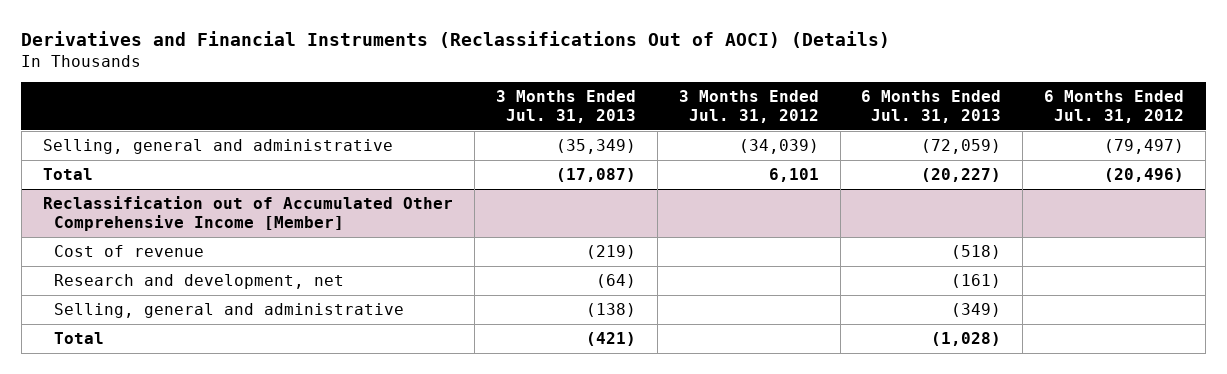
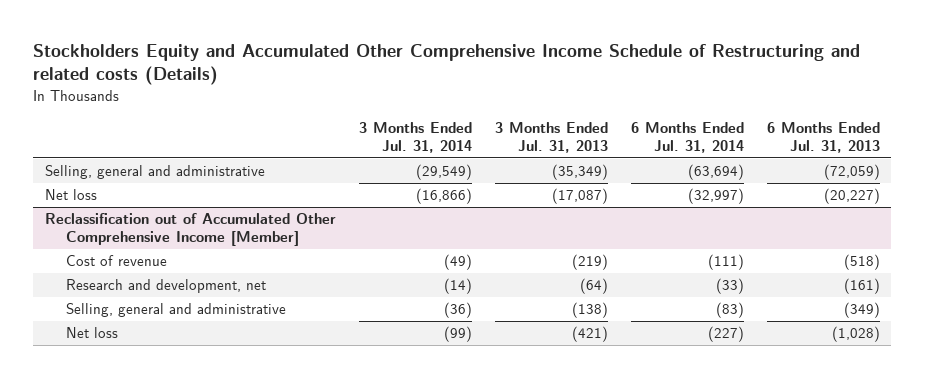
- Derivatives and Financial Instruments (Reclassifications Out of AOCI) (Details)
+ Stockholders Equity and Accumulated Other Comprehensive Income Schedule of Restructuring and related costs (Details)
- | 3 Months Ended Jul. 31, 2013 | 3 Months Ended Jul. 31, 2012 | 6 Months Ended Jul. 31, 2013 | 6 Months Ended Jul. 31, 2012
+ | 3 Months Ended Jul. 31, 2014 | 3 Months Ended Jul. 31, 2013 | 6 Months Ended Jul. 31, 2014 | 6 Months Ended Jul. 31, 2013
- Total | (17,087) | 6,101 | (20,227) | (20,496)
+ Net loss | (16,866) | (17,087) | (32,997) | (20,227)
@ Reclassification out of Accumulated Other Comprehensive Income [Member]
- Total | (421) | | (1,028) |
+ Net loss | (99) | (421) | (227) | (1,028)

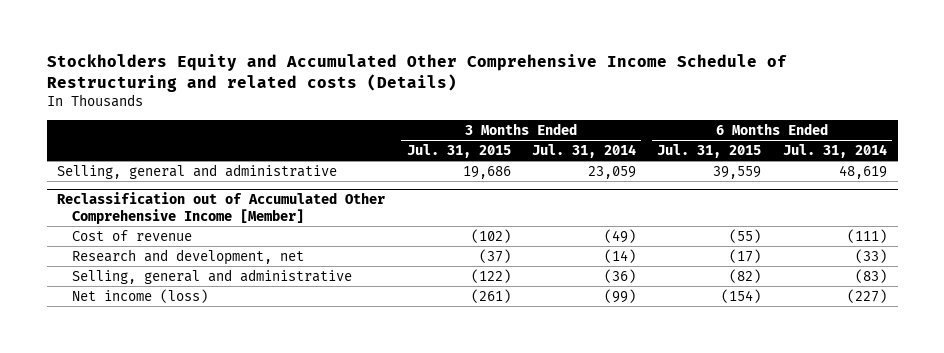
- | 3 Months Ended Jul. 31, 2014 | 3 Months Ended Jul. 31, 2013 | 6 Months Ended Jul. 31, 2014 | 6 Months Ended Jul. 31, 2013
+ | 3 Months Ended Jul. 31, 2015 | 3 Months Ended Jul. 31, 2014 | 6 Months Ended Jul. 31, 2015 | 6 Months Ended Jul. 31, 2014
- Selling, general and administrative | (29,549) | (35,349) | (63,694) | (72,059)
- Net loss | (16,866) | (17,087) | (32,997) | (20,227)
+ Selling, general and administrative | 19,686 | 23,059 | 39,559 | 48,619
@ Reclassification out of Accumulated Other Comprehensive Income [Member]
- Net loss | (99) | (421) | (227) | (1,028)
+ Net income (loss) | (261) | (99) | (154) | (227)

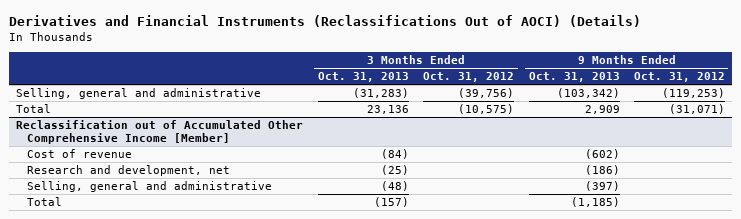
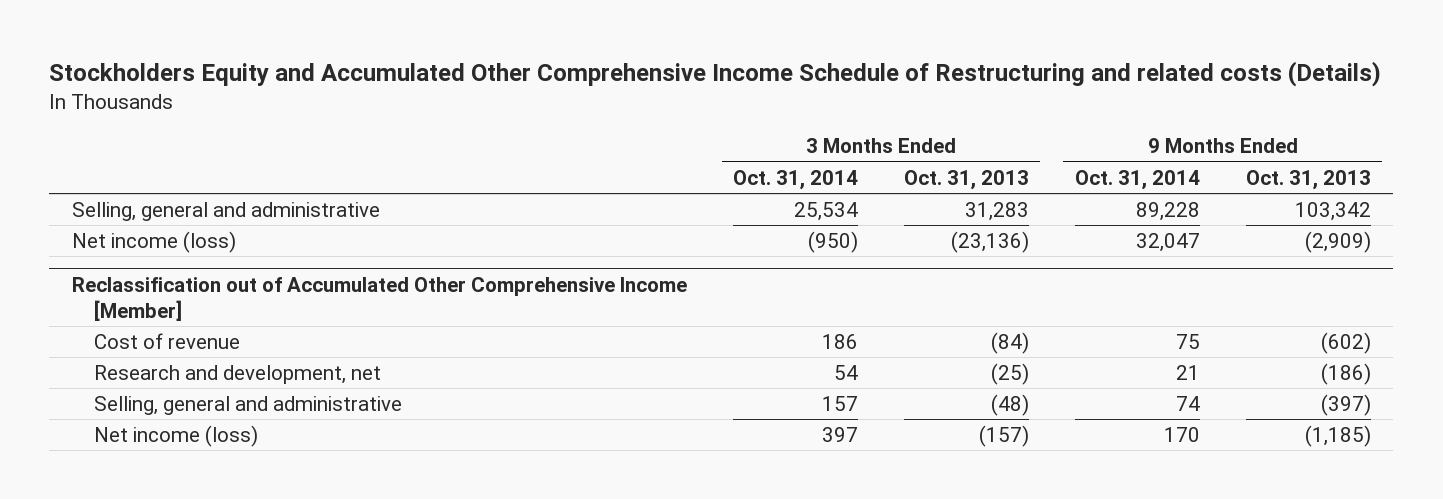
- Derivatives and Financial Instruments (Reclassifications Out of AOCI) (Details)
+ Stockholders Equity and Accumulated Other Comprehensive Income Schedule of Restructuring and related costs (Details)
- | 3 Months Ended Oct. 31, 2013 | 3 Months Ended Oct. 31, 2012 | 9 Months Ended Oct. 31, 2013 | 9 Months Ended Oct. 31, 2012
+ | 3 Months Ended Oct. 31, 2014 | 3 Months Ended Oct. 31, 2013 | 9 Months Ended Oct. 31, 2014 | 9 Months Ended Oct. 31, 2013
- Selling, general and administrative | (31,283) | (39,756) | (103,342) | (119,253)
- Total | 23,136 | (10,575) | 2,909 | (31,071)
+ Selling, general and administrative | 25,534 | 31,283 | 89,228 | 103,342
+ Net income (loss) | (950) | (23,136) | 32,047 | (2,909)
@ Reclassification out of Accumulated Other Comprehensive Income [Member]
- Total | (157) | | (1,185) |
+ Net income (loss) | 397 | (157) | 170 | (1,185)

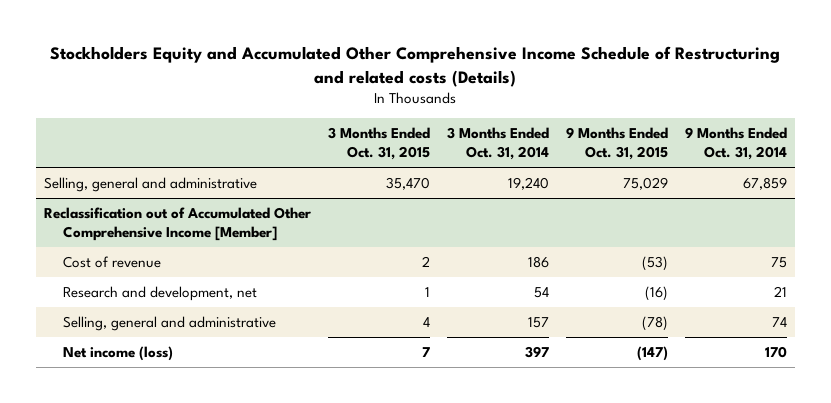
- | 3 Months Ended Oct. 31, 2014 | 3 Months Ended Oct. 31, 2013 | 9 Months Ended Oct. 31, 2014 | 9 Months Ended Oct. 31, 2013
+ | 3 Months Ended Oct. 31, 2015 | 3 Months Ended Oct. 31, 2014 | 9 Months Ended Oct. 31, 2015 | 9 Months Ended Oct. 31, 2014
- Selling, general and administrative | 25,534 | 31,283 | 89,228 | 103,342
- Net income (loss) | (950) | (23,136) | 32,047 | (2,909)
+ Selling, general and administrative | 35,470 | 19,240 | 75,029 | 67,859

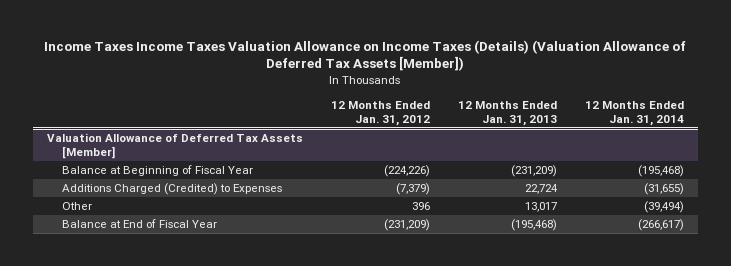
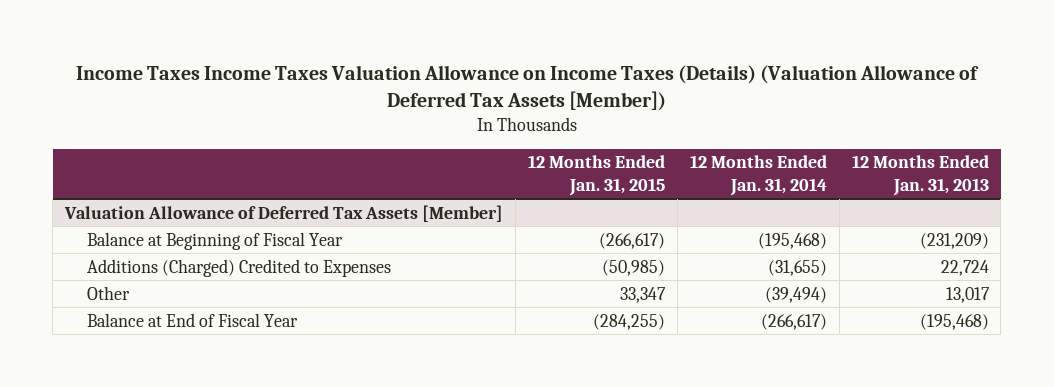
- | 12 Months Ended Jan. 31, 2012 | 12 Months Ended Jan. 31, 2013 | 12 Months Ended Jan. 31, 2014
+ | 12 Months Ended Jan. 31, 2015 | 12 Months Ended Jan. 31, 2014 | 12 Months Ended Jan. 31, 2013
@ Valuation Allowance of Deferred Tax Assets [Member]
- Additions Charged (Credited) to Expenses | (7,379) | 22,724 | (31,655)
+ Additions (Charged) Credited to Expenses | (50,985) | (31,655) | 22,724

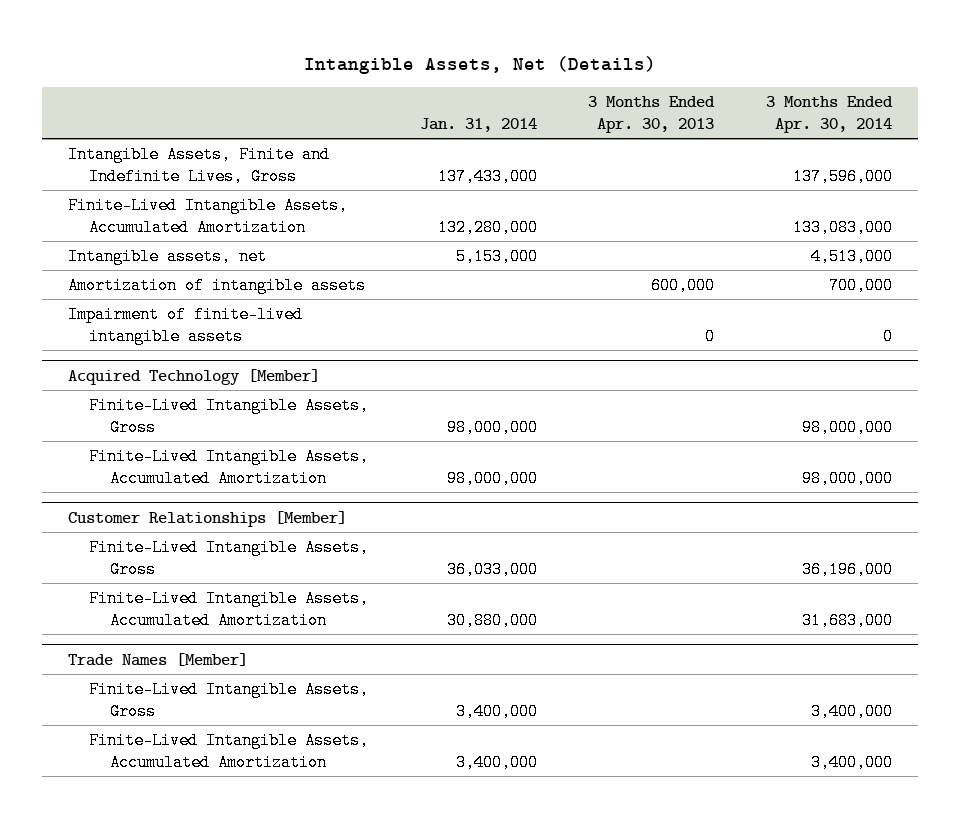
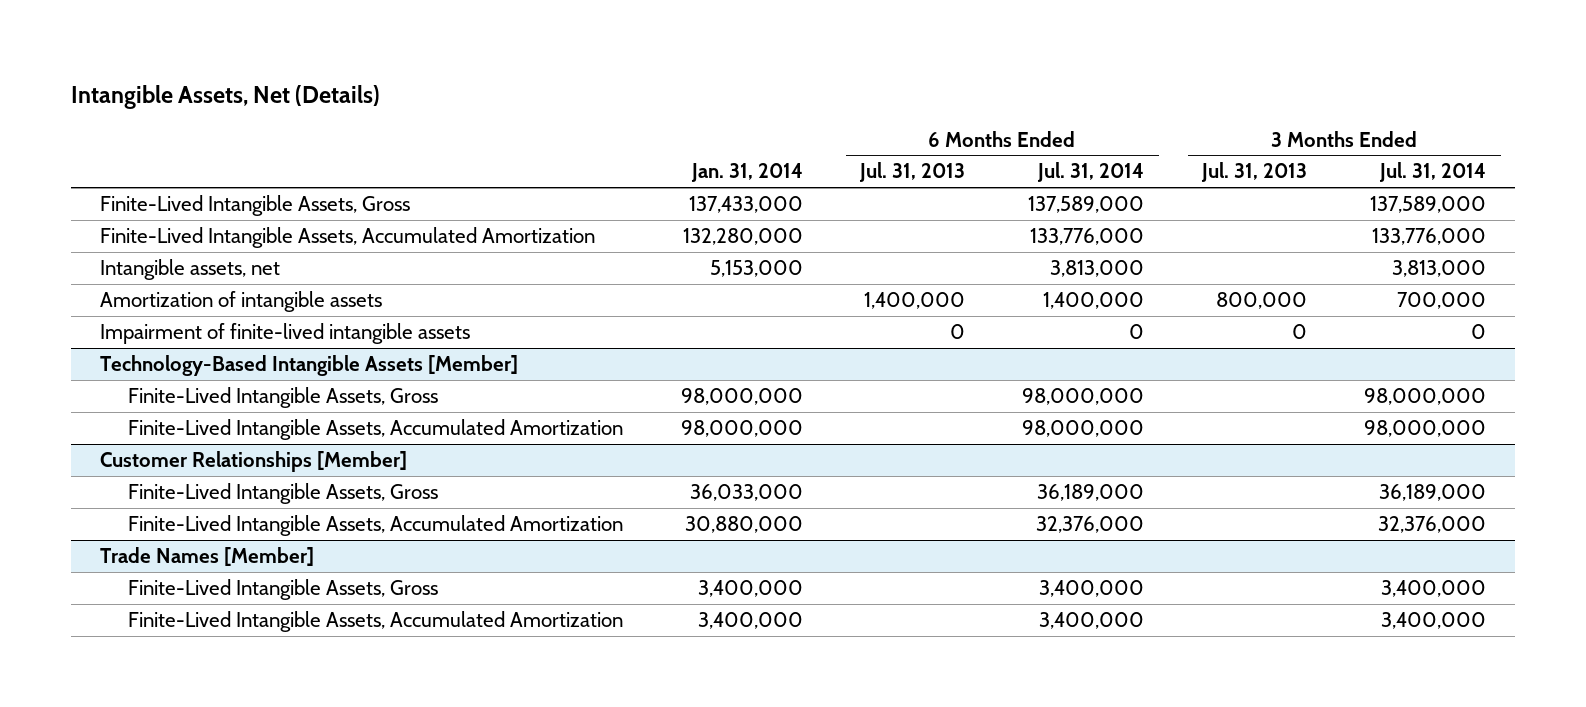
- | Jan. 31, 2014 | 3 Months Ended Apr. 30, 2013 | 3 Months Ended Apr. 30, 2014
+ | Jan. 31, 2014 | 6 Months Ended Jul. 31, 2013 | 6 Months Ended Jul. 31, 2014 | 3 Months Ended Jul. 31, 2013 | 3 Months Ended Jul. 31, 2014
- Intangible Assets, Finite and Indefinite Lives, Gross | 137,433,000 | | 137,596,000
+ Finite-Lived Intangible Assets, Gross | 137,433,000 | | 137,589,000 | | 137,589,000
- Acquired Technology [Member]
+ Technology-Based Intangible Assets [Member]

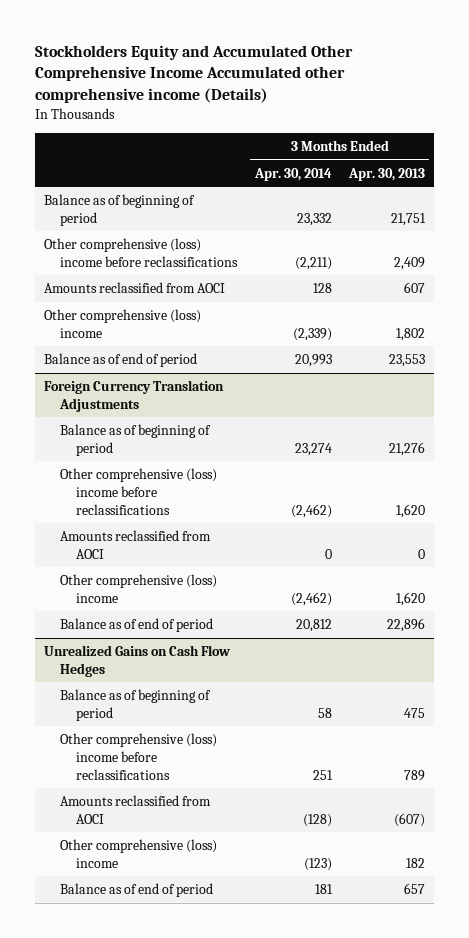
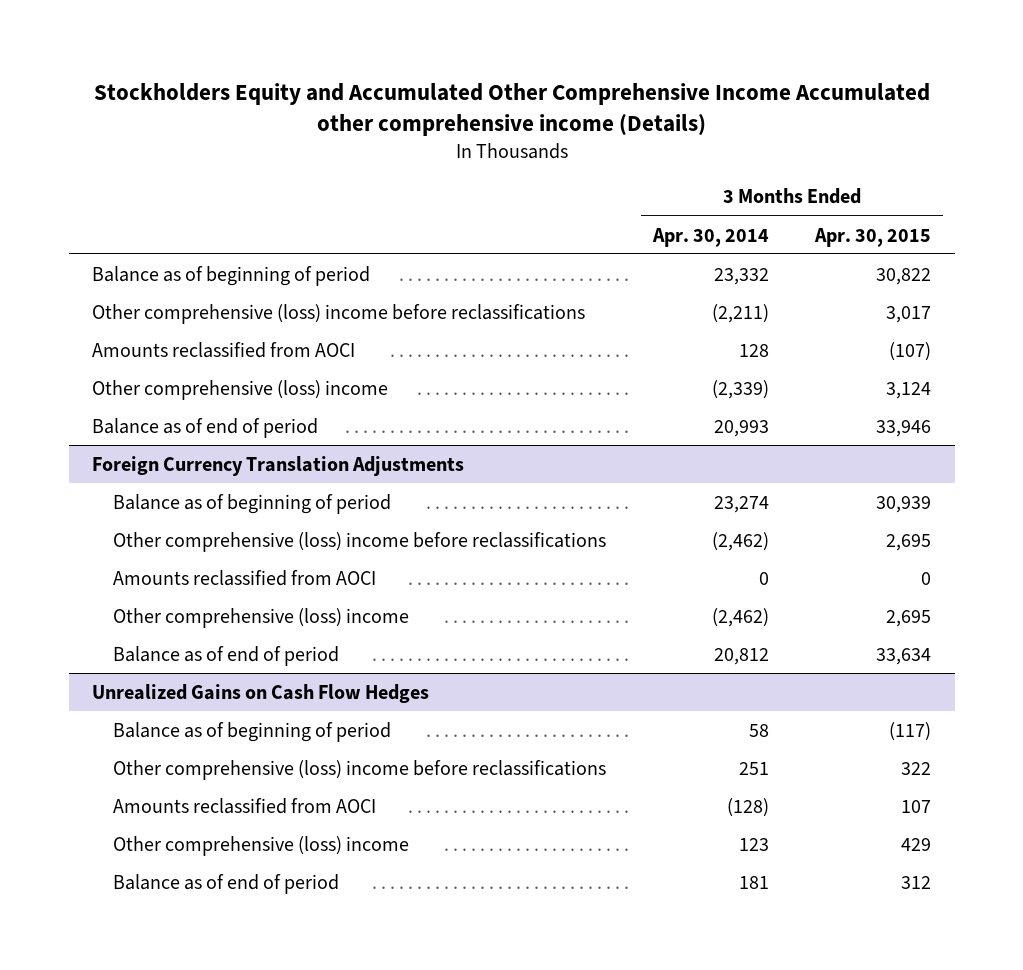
- | 3 Months Ended Apr. 30, 2014 | 3 Months Ended Apr. 30, 2013
+ | 3 Months Ended Apr. 30, 2014 | 3 Months Ended Apr. 30, 2015
@ Unrealized Gains on Cash Flow Hedges
- Other comprehensive (loss) income | (123) | 182
+ Other comprehensive (loss) income | 123 | 429

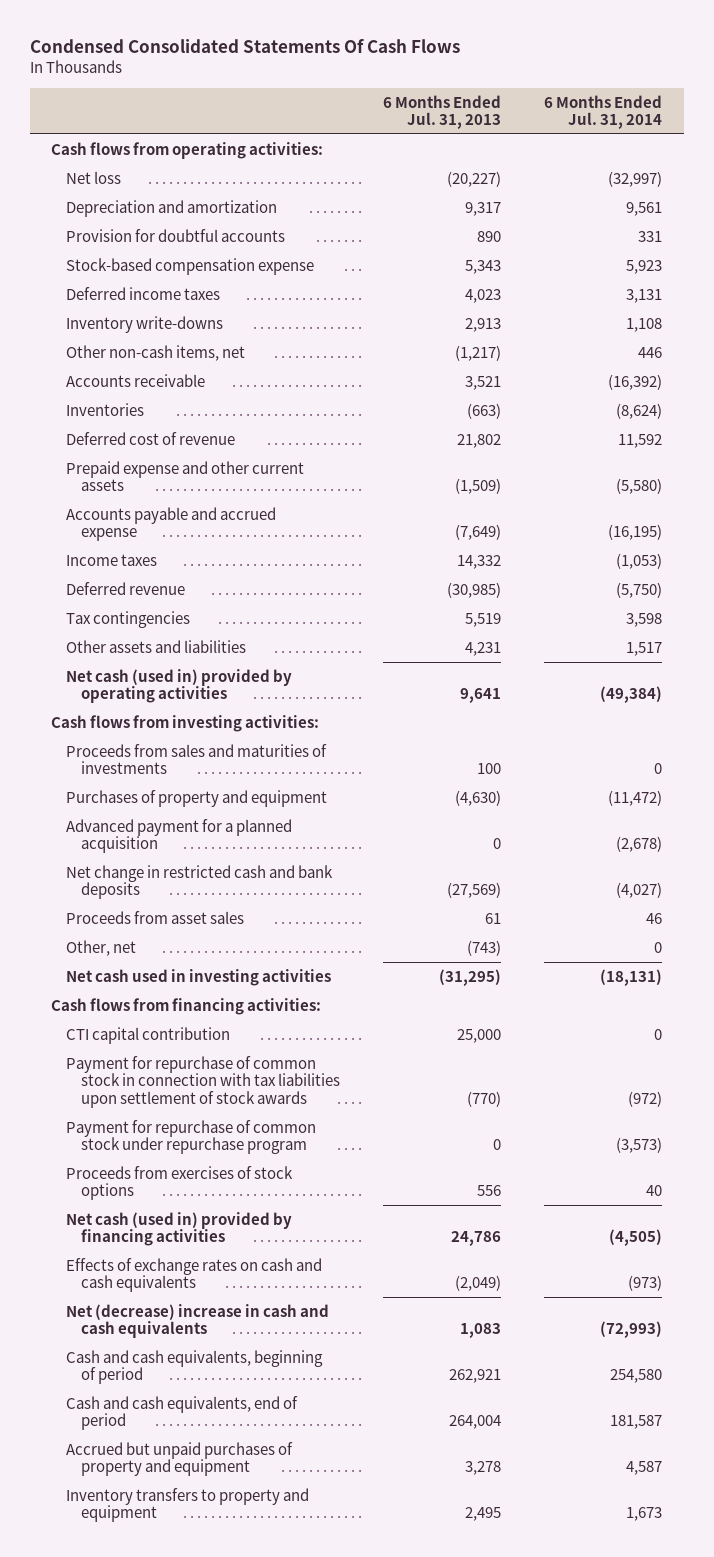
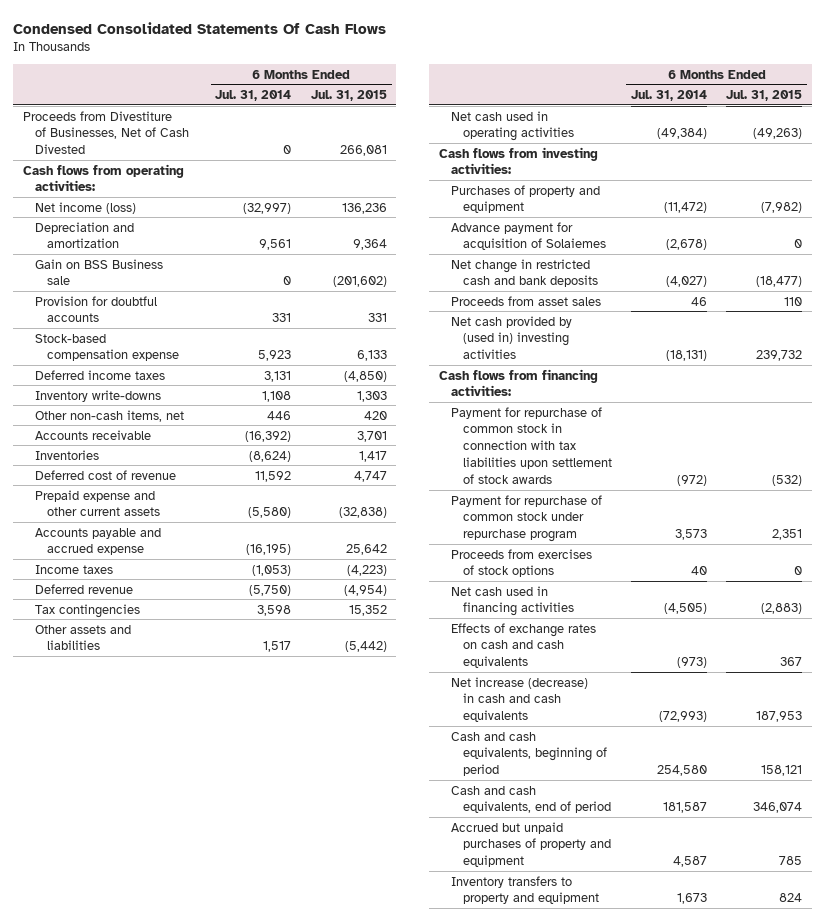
- | 6 Months Ended Jul. 31, 2013 | 6 Months Ended Jul. 31, 2014
+ | 6 Months Ended Jul. 31, 2014 | 6 Months Ended Jul. 31, 2015
+ Proceeds from Divestiture of Businesses, Net of Cash Divested | 0 | 266,081
- Net loss | (20,227) | (32,997)
+ Net income (loss) | (32,997) | 136,236
+ Gain on BSS Business sale | 0 | (201,602)
- Net cash (used in) provided by operating activities | 9,641 | (49,384)
+ Net cash used in operating activities | (49,384) | (49,263)
- Proceeds from sales and maturities of investments | 100 | 0
- Advanced payment for a planned acquisition | 0 | (2,678)
+ Advance payment for acquisition of Solaiemes | (2,678) | 0
- Other, net | (743) | 0
- Net cash used in investing activities | (31,295) | (18,131)
+ Net cash provided by (used in) investing activities | (18,131) | 239,732
- CTI capital contribution | 25,000 | 0
- Payment for repurchase of common stock under repurchase program | 0 | (3,573)
+ Payment for repurchase of common stock under repurchase program | 3,573 | 2,351
- Net cash (used in) provided by financing activities | 24,786 | (4,505)
+ Net cash used in financing activities | (4,505) | (2,883)
- Net (decrease) increase in cash and cash equivalents | 1,083 | (72,993)
+ Net increase (decrease) in cash and cash equivalents | (72,993) | 187,953

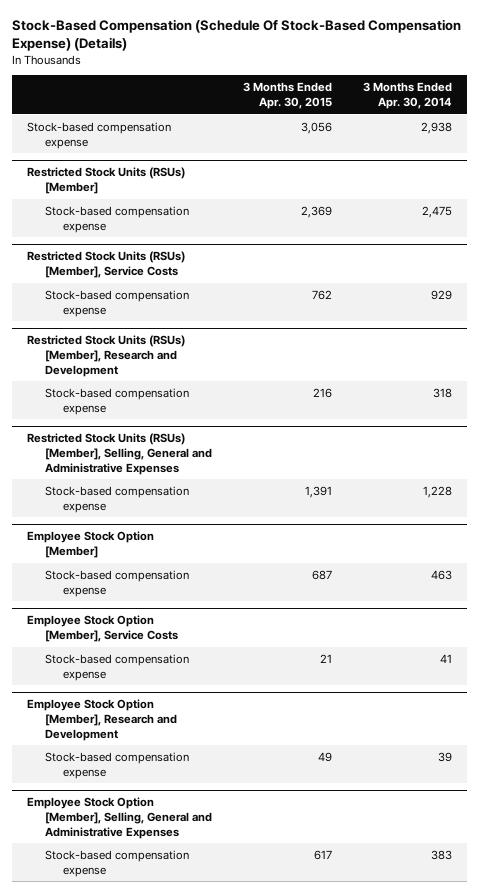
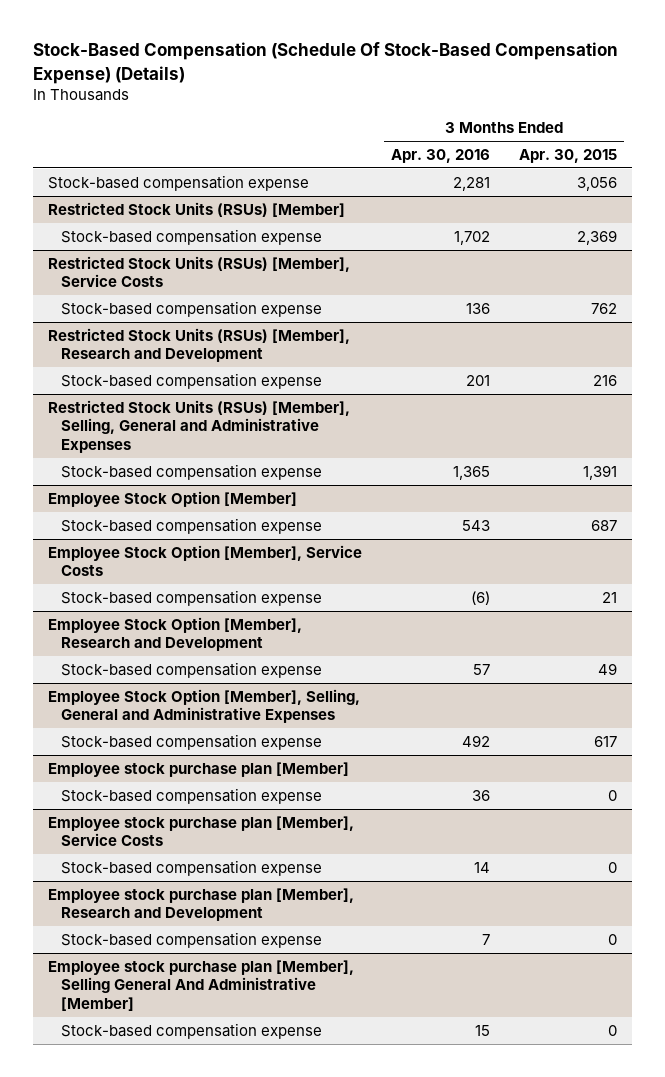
- | 3 Months Ended Apr. 30, 2015 | 3 Months Ended Apr. 30, 2014
+ | 3 Months Ended Apr. 30, 2016 | 3 Months Ended Apr. 30, 2015
+ Employee stock purchase plan [Member]
+ Stock-based compensation expense | 36 | 0
+ Employee stock purchase plan [Member], Service Costs
+ Stock-based compensation expense | 14 | 0
+ Employee stock purchase plan [Member], Research and Development
+ Stock-based compensation expense | 7 | 0
+ Employee stock purchase plan [Member], Selling General And Administrative [Member]
+ Stock-based compensation expense | 15 | 0

